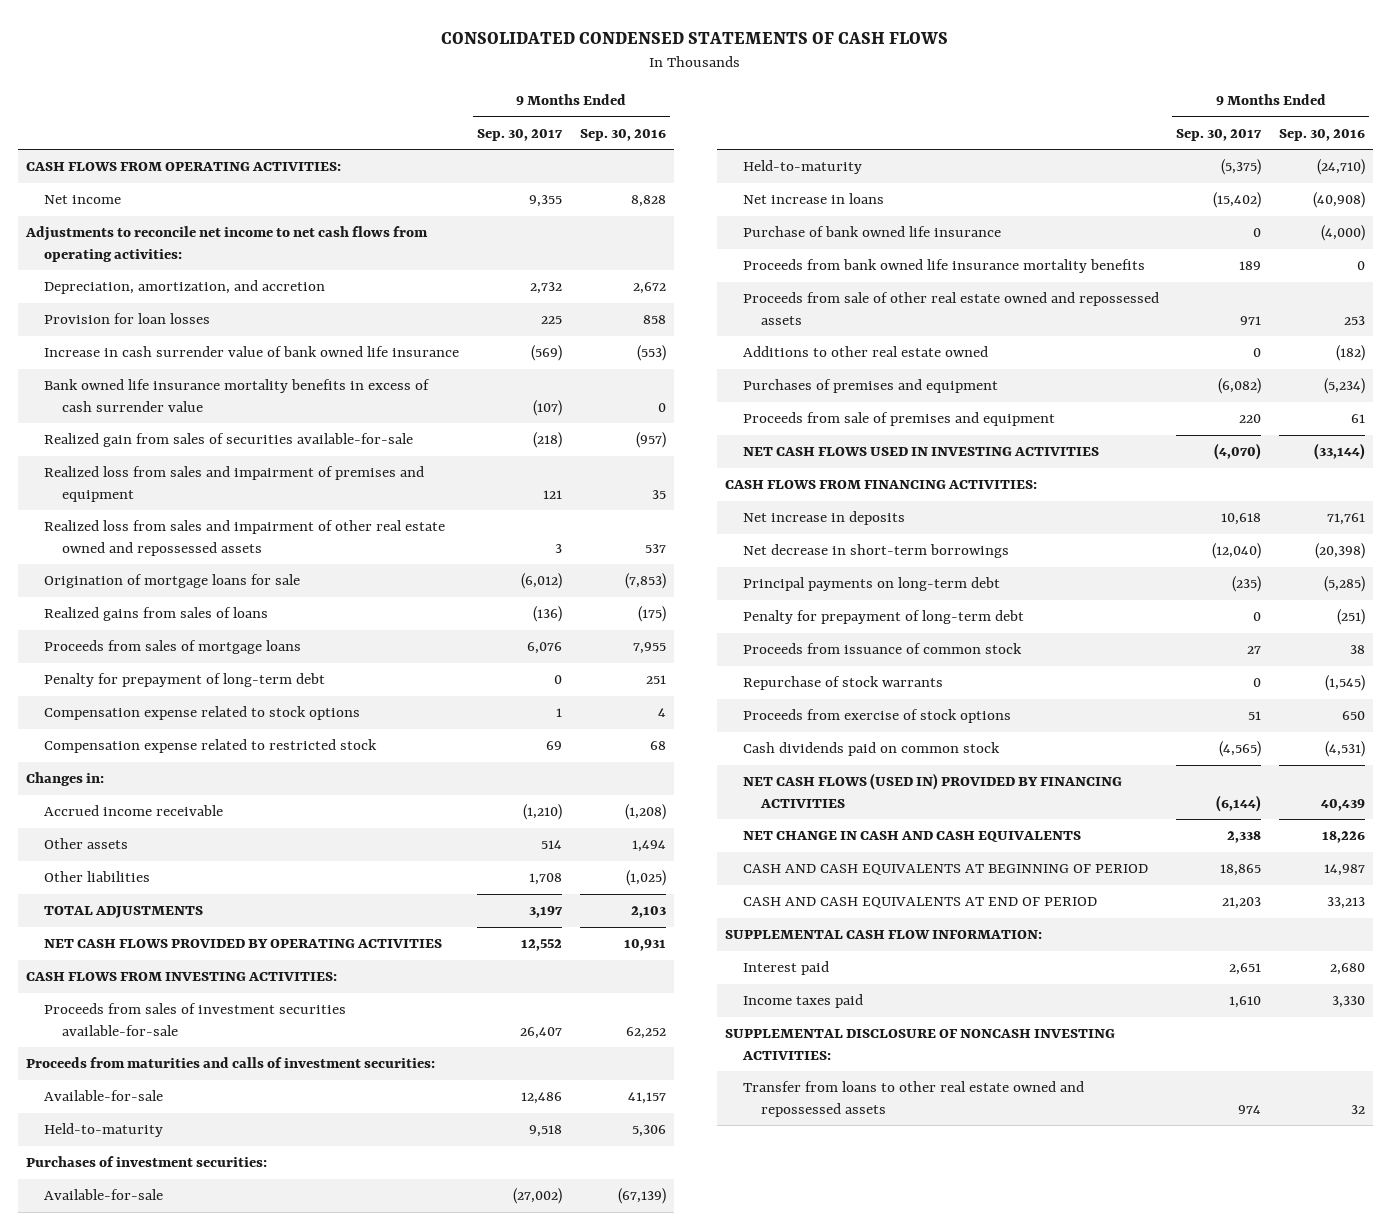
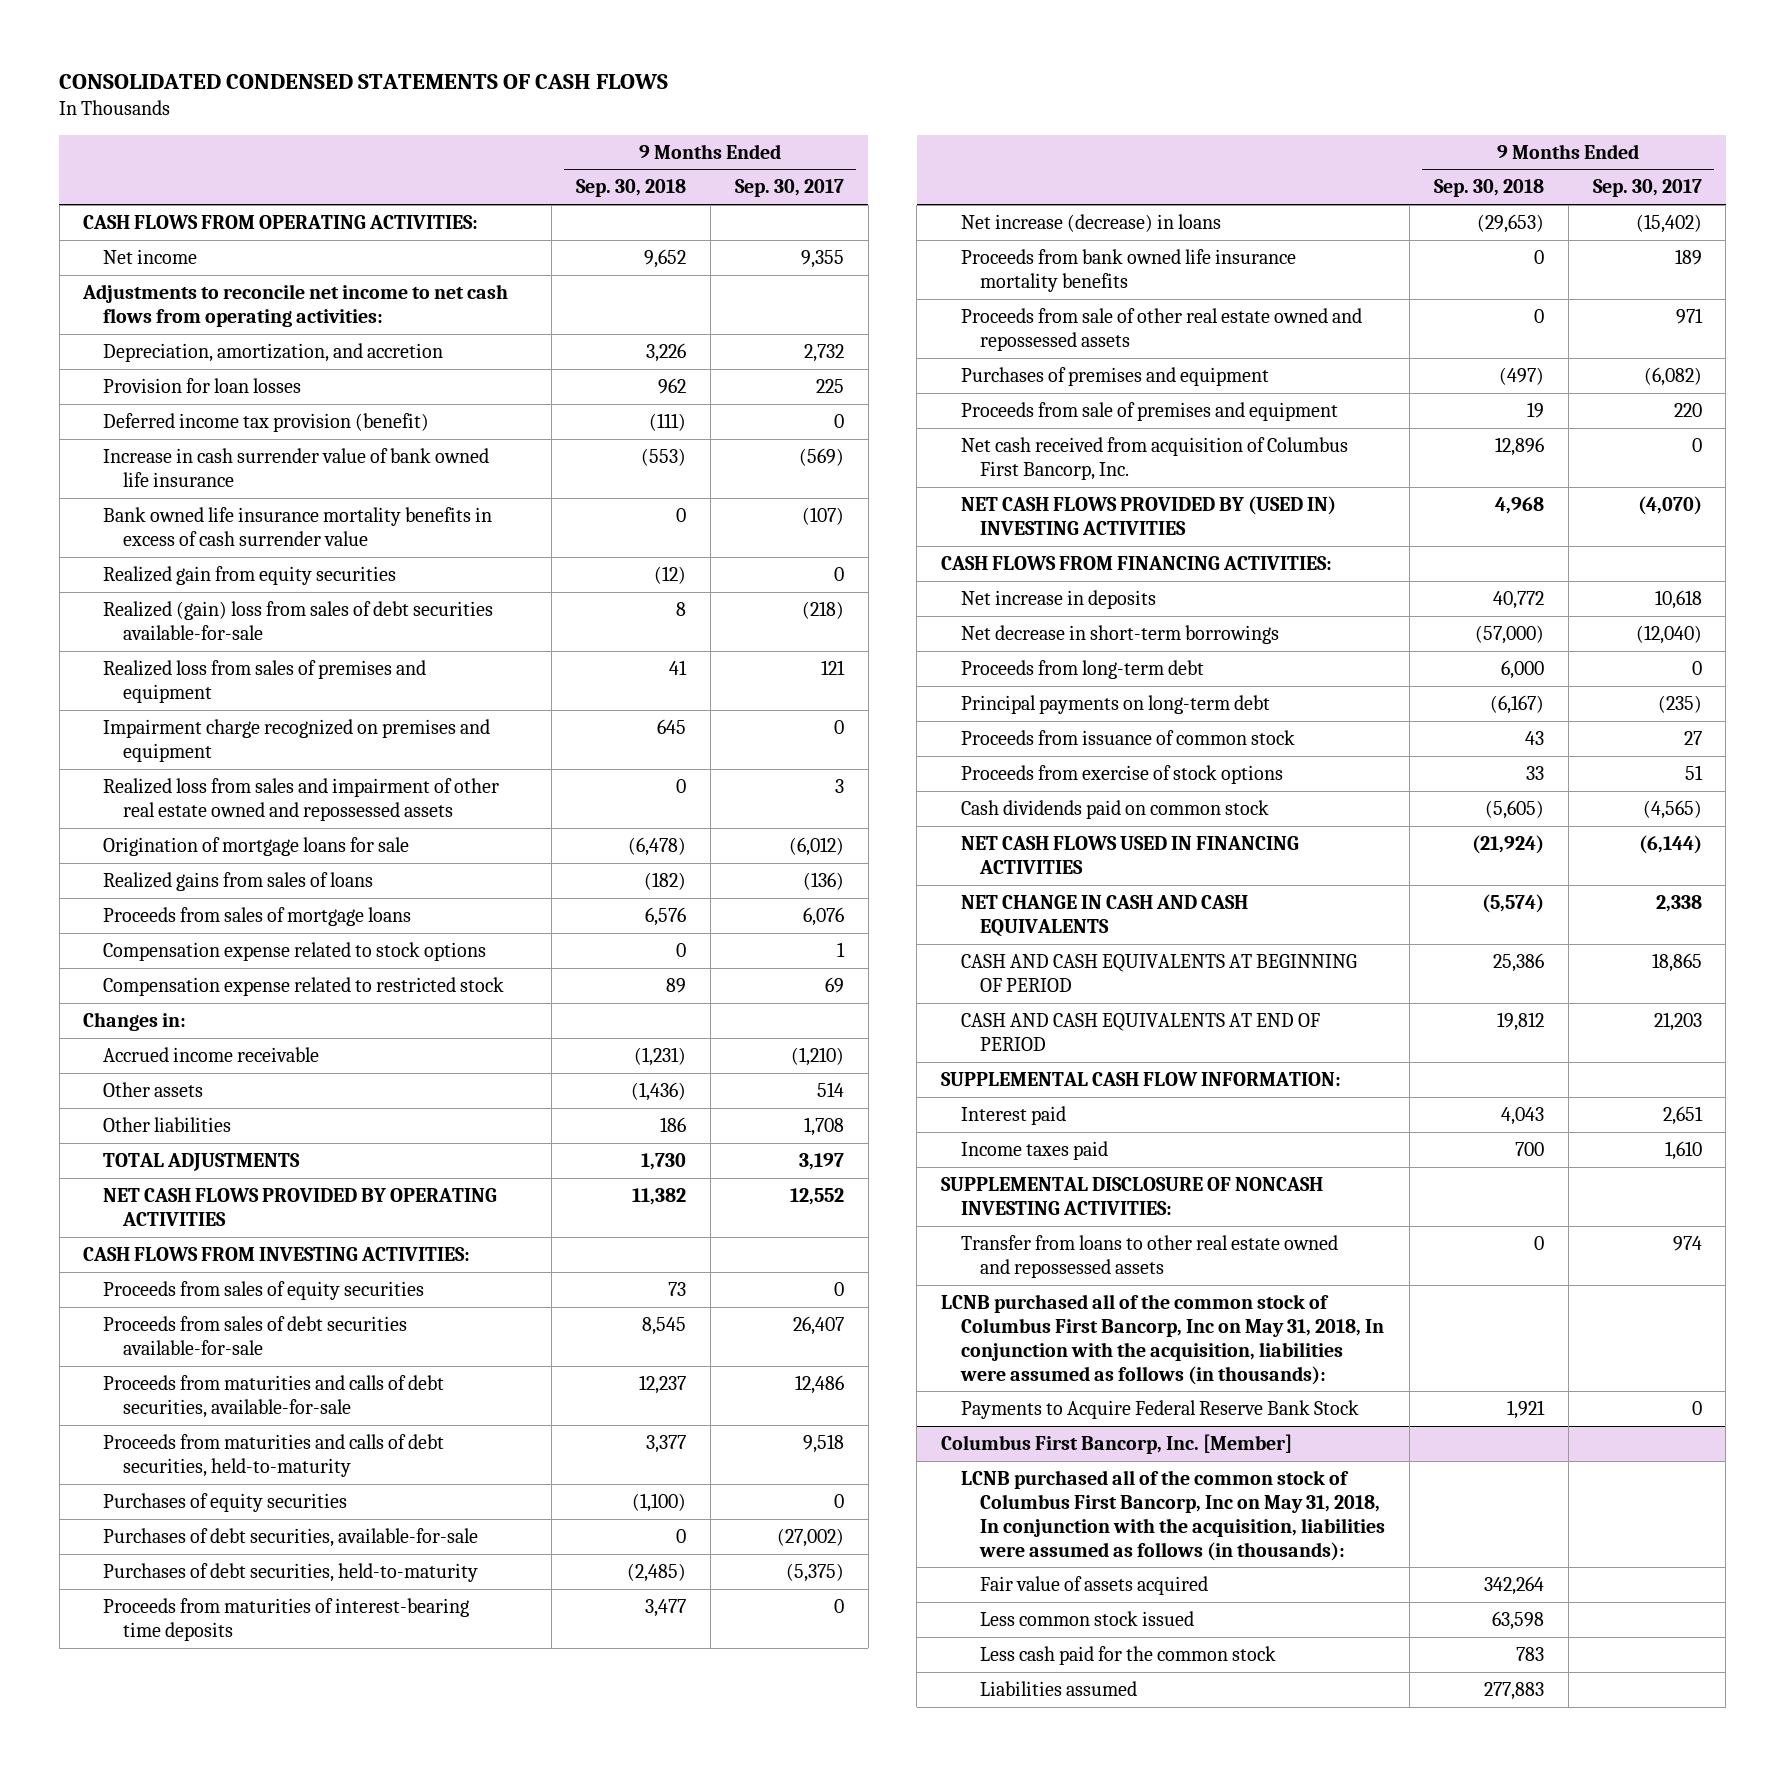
- | 9 Months Ended Sep. 30, 2017 | 9 Months Ended Sep. 30, 2016
+ | 9 Months Ended Sep. 30, 2018 | 9 Months Ended Sep. 30, 2017
+ Deferred income tax provision (benefit) | (111) | 0
- Realized gain from sales of securities available-for-sale | (218) | (957)
- Realized loss from sales and impairment of premises and equipment | 121 | 35
+ Realized gain from equity securities | (12) | 0
+ Realized (gain) loss from sales of debt securities available-for-sale | 8 | (218)
+ Realized loss from sales of premises and equipment | 41 | 121
+ Impairment charge recognized on premises and equipment | 645 | 0
- Penalty for prepayment of long-term debt | 0 | 251
- Proceeds from sales of investment securities available-for-sale | 26,407 | 62,252
- Proceeds from maturities and calls of investment securities:
- Available-for-sale | 12,486 | 41,157
- Held-to-maturity | 9,518 | 5,306
- Purchases of investment securities:
- Available-for-sale | (27,002) | (67,139)
- Held-to-maturity | (5,375) | (24,710)
- Net increase in loans | (15,402) | (40,908)
- Purchase of bank owned life insurance | 0 | (4,000)
+ Proceeds from sales of equity securities | 73 | 0
+ Proceeds from sales of debt securities available-for-sale | 8,545 | 26,407
+ Proceeds from maturities and calls of debt securities, available-for-sale | 12,237 | 12,486
+ Proceeds from maturities and calls of debt securities, held-to-maturity | 3,377 | 9,518
+ Purchases of equity securities | (1,100) | 0
+ Purchases of debt securities, available-for-sale | 0 | (27,002)
+ Purchases of debt securities, held-to-maturity | (2,485) | (5,375)
+ Proceeds from maturities of interest-bearing time deposits | 3,477 | 0
+ Net increase (decrease) in loans | (29,653) | (15,402)
- Additions to other real estate owned | 0 | (182)
- NET CASH FLOWS USED IN INVESTING ACTIVITIES | (4,070) | (33,144)
+ Net cash received from acquisition of Columbus First Bancorp, Inc. | 12,896 | 0
+ NET CASH FLOWS PROVIDED BY (USED IN) INVESTING ACTIVITIES | 4,968 | (4,070)
+ Proceeds from long-term debt | 6,000 | 0
- Penalty for prepayment of long-term debt | 0 | (251)
- Repurchase of stock warrants | 0 | (1,545)
- NET CASH FLOWS (USED IN) PROVIDED BY FINANCING ACTIVITIES | (6,144) | 40,439
+ NET CASH FLOWS USED IN FINANCING ACTIVITIES | (21,924) | (6,144)
+ LCNB purchased all of the common stock of Columbus First Bancorp, Inc on May 31, 2018, In conjunction with the acquisition, liabilities were assumed as follows (in thousands):
+ Payments to Acquire Federal Reserve Bank Stock | 1,921 | 0
+ Columbus First Bancorp, Inc. [Member]
+ LCNB purchased all of the common stock of Columbus First Bancorp, Inc on May 31, 2018, In conjunction with the acquisition, liabilities were assumed as follows (in thousands):
+ Fair value of assets acquired | 342,264 |
+ Less common stock issued | 63,598 |
+ Less cash paid for the common stock | 783 |
+ Liabilities assumed | 277,883 |

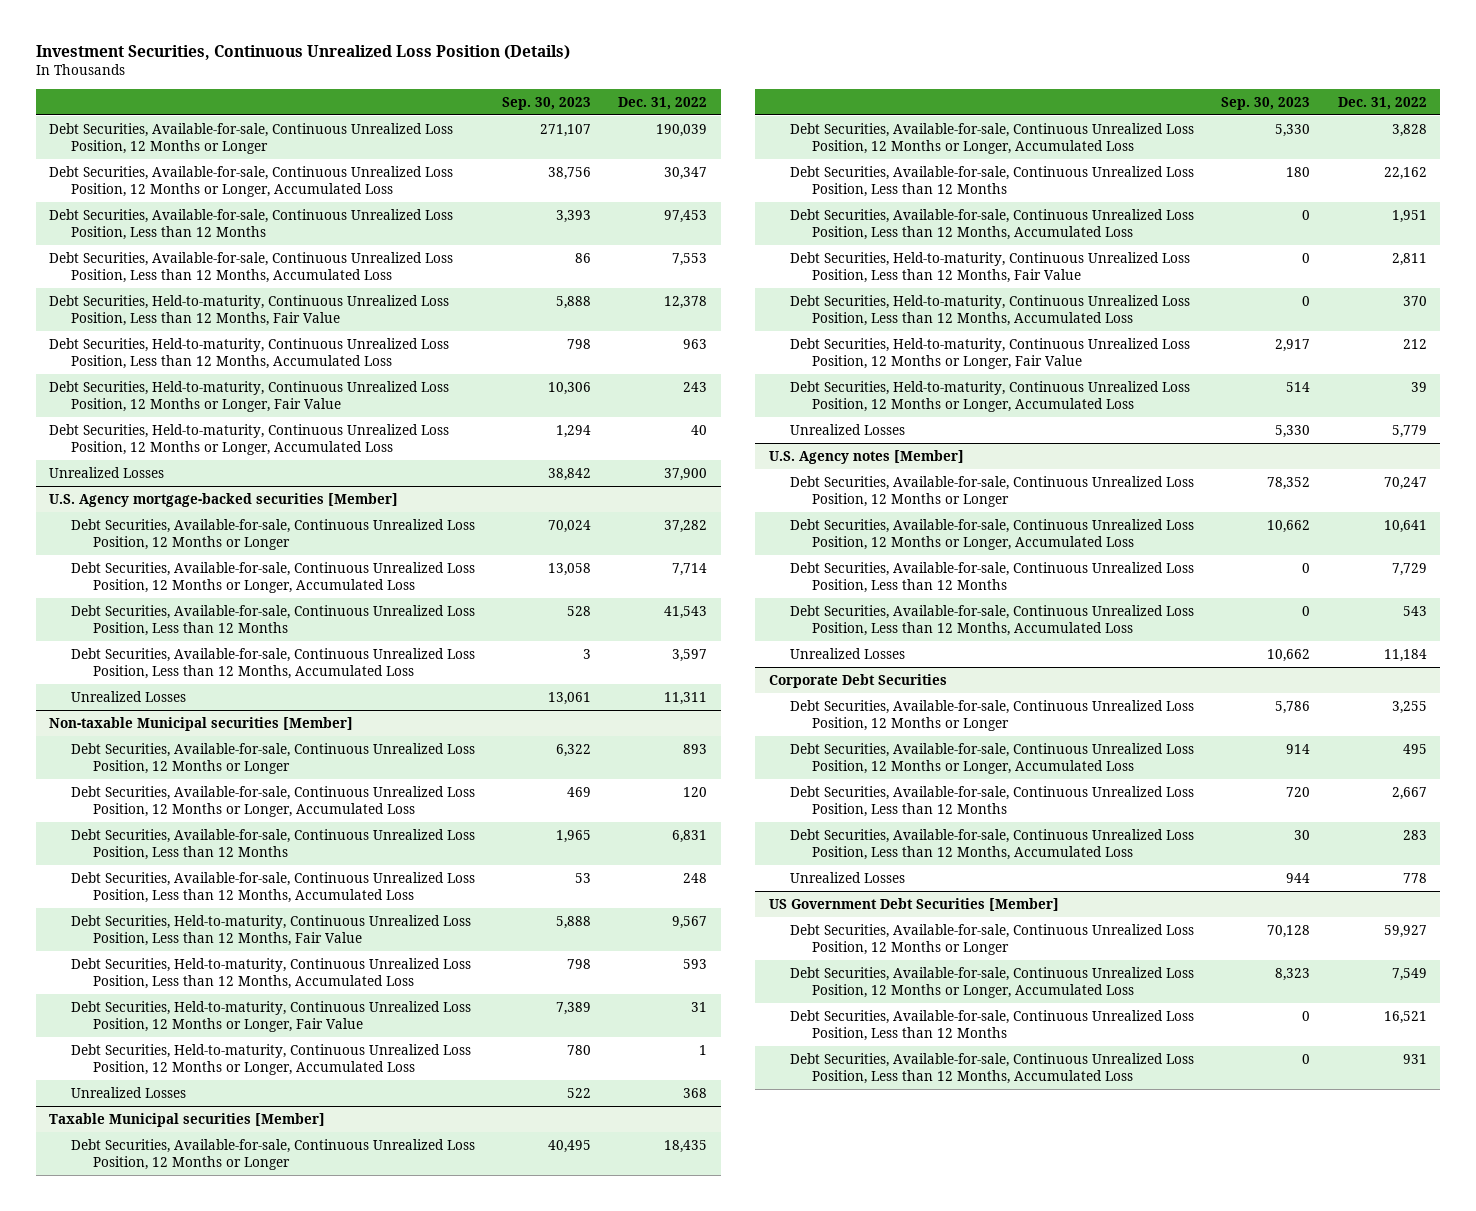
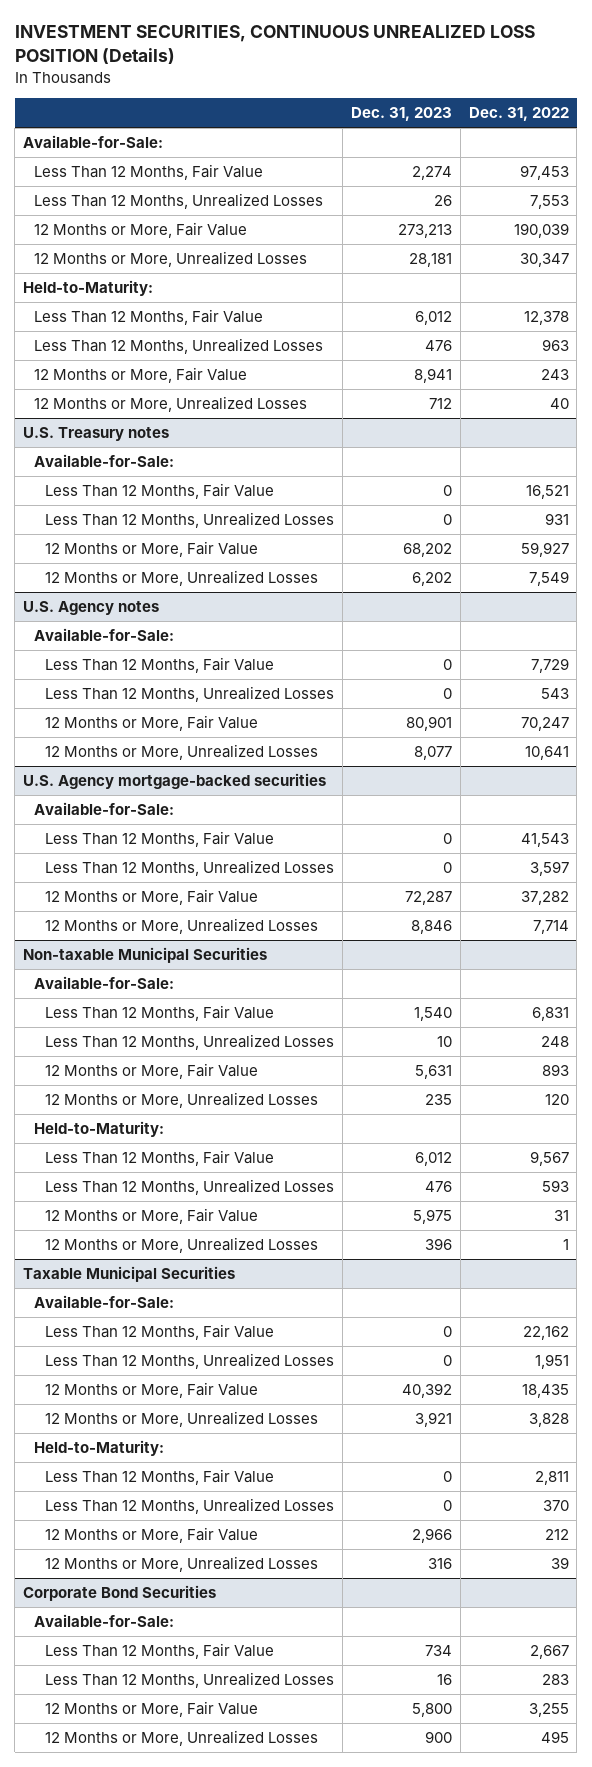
- Investment Securities, Continuous Unrealized Loss Position (Details)
+ INVESTMENT SECURITIES, CONTINUOUS UNREALIZED LOSS POSITION (Details)
- | Sep. 30, 2023 | Dec. 31, 2022
+ | Dec. 31, 2023 | Dec. 31, 2022
- Debt Securities, Available-for-sale, Continuous Unrealized Loss Position, 12 Months or Longer | 271,107 | 190,039
- Debt Securities, Available-for-sale, Continuous Unrealized Loss Position, 12 Months or Longer, Accumulated Loss | 38,756 | 30,347
- Debt Securities, Available-for-sale, Continuous Unrealized Loss Position, Less than 12 Months | 3,393 | 97,453
- Debt Securities, Available-for-sale, Continuous Unrealized Loss Position, Less than 12 Months, Accumulated Loss | 86 | 7,553
- Debt Securities, Held-to-maturity, Continuous Unrealized Loss Position, Less than 12 Months, Fair Value | 5,888 | 12,378
- Debt Securities, Held-to-maturity, Continuous Unrealized Loss Position, Less than 12 Months, Accumulated Loss | 798 | 963
- Debt Securities, Held-to-maturity, Continuous Unrealized Loss Position, 12 Months or Longer, Fair Value | 10,306 | 243
- Debt Securities, Held-to-maturity, Continuous Unrealized Loss Position, 12 Months or Longer, Accumulated Loss | 1,294 | 40
- Unrealized Losses | 38,842 | 37,900
- U.S. Agency mortgage-backed securities [Member]
- Debt Securities, Available-for-sale, Continuous Unrealized Loss Position, 12 Months or Longer | 70,024 | 37,282
- Debt Securities, Available-for-sale, Continuous Unrealized Loss Position, 12 Months or Longer, Accumulated Loss | 13,058 | 7,714
- Debt Securities, Available-for-sale, Continuous Unrealized Loss Position, Less than 12 Months | 528 | 41,543
- Debt Securities, Available-for-sale, Continuous Unrealized Loss Position, Less than 12 Months, Accumulated Loss | 3 | 3,597
- Unrealized Losses | 13,061 | 11,311
- Non-taxable Municipal securities [Member]
- Debt Securities, Available-for-sale, Continuous Unrealized Loss Position, 12 Months or Longer | 6,322 | 893
- Debt Securities, Available-for-sale, Continuous Unrealized Loss Position, 12 Months or Longer, Accumulated Loss | 469 | 120
- Debt Securities, Available-for-sale, Continuous Unrealized Loss Position, Less than 12 Months | 1,965 | 6,831
- Debt Securities, Available-for-sale, Continuous Unrealized Loss Position, Less than 12 Months, Accumulated Loss | 53 | 248
- Debt Securities, Held-to-maturity, Continuous Unrealized Loss Position, Less than 12 Months, Fair Value | 5,888 | 9,567
- Debt Securities, Held-to-maturity, Continuous Unrealized Loss Position, Less than 12 Months, Accumulated Loss | 798 | 593
- Debt Securities, Held-to-maturity, Continuous Unrealized Loss Position, 12 Months or Longer, Fair Value | 7,389 | 31
- Debt Securities, Held-to-maturity, Continuous Unrealized Loss Position, 12 Months or Longer, Accumulated Loss | 780 | 1
- Unrealized Losses | 522 | 368
- Taxable Municipal securities [Member]
- Debt Securities, Available-for-sale, Continuous Unrealized Loss Position, 12 Months or Longer | 40,495 | 18,435
- Debt Securities, Available-for-sale, Continuous Unrealized Loss Position, 12 Months or Longer, Accumulated Loss | 5,330 | 3,828
- Debt Securities, Available-for-sale, Continuous Unrealized Loss Position, Less than 12 Months | 180 | 22,162
- Debt Securities, Available-for-sale, Continuous Unrealized Loss Position, Less than 12 Months, Accumulated Loss | 0 | 1,951
- Debt Securities, Held-to-maturity, Continuous Unrealized Loss Position, Less than 12 Months, Fair Value | 0 | 2,811
- Debt Securities, Held-to-maturity, Continuous Unrealized Loss Position, Less than 12 Months, Accumulated Loss | 0 | 370
- Debt Securities, Held-to-maturity, Continuous Unrealized Loss Position, 12 Months or Longer, Fair Value | 2,917 | 212
- Debt Securities, Held-to-maturity, Continuous Unrealized Loss Position, 12 Months or Longer, Accumulated Loss | 514 | 39
- Unrealized Losses | 5,330 | 5,779
- U.S. Agency notes [Member]
- Debt Securities, Available-for-sale, Continuous Unrealized Loss Position, 12 Months or Longer | 78,352 | 70,247
- Debt Securities, Available-for-sale, Continuous Unrealized Loss Position, 12 Months or Longer, Accumulated Loss | 10,662 | 10,641
- Debt Securities, Available-for-sale, Continuous Unrealized Loss Position, Less than 12 Months | 0 | 7,729
- Debt Securities, Available-for-sale, Continuous Unrealized Loss Position, Less than 12 Months, Accumulated Loss | 0 | 543
- Unrealized Losses | 10,662 | 11,184
- Corporate Debt Securities
- Debt Securities, Available-for-sale, Continuous Unrealized Loss Position, 12 Months or Longer | 5,786 | 3,255
- Debt Securities, Available-for-sale, Continuous Unrealized Loss Position, 12 Months or Longer, Accumulated Loss | 914 | 495
- Debt Securities, Available-for-sale, Continuous Unrealized Loss Position, Less than 12 Months | 720 | 2,667
- Debt Securities, Available-for-sale, Continuous Unrealized Loss Position, Less than 12 Months, Accumulated Loss | 30 | 283
- Unrealized Losses | 944 | 778
- US Government Debt Securities [Member]
- Debt Securities, Available-for-sale, Continuous Unrealized Loss Position, 12 Months or Longer | 70,128 | 59,927
- Debt Securities, Available-for-sale, Continuous Unrealized Loss Position, 12 Months or Longer, Accumulated Loss | 8,323 | 7,549
- Debt Securities, Available-for-sale, Continuous Unrealized Loss Position, Less than 12 Months | 0 | 16,521
- Debt Securities, Available-for-sale, Continuous Unrealized Loss Position, Less than 12 Months, Accumulated Loss | 0 | 931
+ Available-for-Sale:
+ Less Than 12 Months, Fair Value | 2,274 | 97,453
+ Less Than 12 Months, Unrealized Losses | 26 | 7,553
+ 12 Months or More, Fair Value | 273,213 | 190,039
+ 12 Months or More, Unrealized Losses | 28,181 | 30,347
+ Held-to-Maturity:
+ Less Than 12 Months, Fair Value | 6,012 | 12,378
+ Less Than 12 Months, Unrealized Losses | 476 | 963
+ 12 Months or More, Fair Value | 8,941 | 243
+ 12 Months or More, Unrealized Losses | 712 | 40
+ U.S. Treasury notes
+ Available-for-Sale:
+ Less Than 12 Months, Fair Value | 0 | 16,521
+ Less Than 12 Months, Unrealized Losses | 0 | 931
+ 12 Months or More, Fair Value | 68,202 | 59,927
+ 12 Months or More, Unrealized Losses | 6,202 | 7,549
+ U.S. Agency notes
+ Available-for-Sale:
+ Less Than 12 Months, Fair Value | 0 | 7,729
+ Less Than 12 Months, Unrealized Losses | 0 | 543
+ 12 Months or More, Fair Value | 80,901 | 70,247
+ 12 Months or More, Unrealized Losses | 8,077 | 10,641
+ U.S. Agency mortgage-backed securities
+ Available-for-Sale:
+ Less Than 12 Months, Fair Value | 0 | 41,543
+ Less Than 12 Months, Unrealized Losses | 0 | 3,597
+ 12 Months or More, Fair Value | 72,287 | 37,282
+ 12 Months or More, Unrealized Losses | 8,846 | 7,714
+ Non-taxable Municipal Securities
+ Available-for-Sale:
+ Less Than 12 Months, Fair Value | 1,540 | 6,831
+ Less Than 12 Months, Unrealized Losses | 10 | 248
+ 12 Months or More, Fair Value | 5,631 | 893
+ 12 Months or More, Unrealized Losses | 235 | 120
+ Held-to-Maturity:
+ Less Than 12 Months, Fair Value | 6,012 | 9,567
+ Less Than 12 Months, Unrealized Losses | 476 | 593
+ 12 Months or More, Fair Value | 5,975 | 31
+ 12 Months or More, Unrealized Losses | 396 | 1
+ Taxable Municipal Securities
+ Available-for-Sale:
+ Less Than 12 Months, Fair Value | 0 | 22,162
+ Less Than 12 Months, Unrealized Losses | 0 | 1,951
+ 12 Months or More, Fair Value | 40,392 | 18,435
+ 12 Months or More, Unrealized Losses | 3,921 | 3,828
+ Held-to-Maturity:
+ Less Than 12 Months, Fair Value | 0 | 2,811
+ Less Than 12 Months, Unrealized Losses | 0 | 370
+ 12 Months or More, Fair Value | 2,966 | 212
+ 12 Months or More, Unrealized Losses | 316 | 39
+ Corporate Bond Securities
+ Available-for-Sale:
+ Less Than 12 Months, Fair Value | 734 | 2,667
+ Less Than 12 Months, Unrealized Losses | 16 | 283
+ 12 Months or More, Fair Value | 5,800 | 3,255
+ 12 Months or More, Unrealized Losses | 900 | 495

